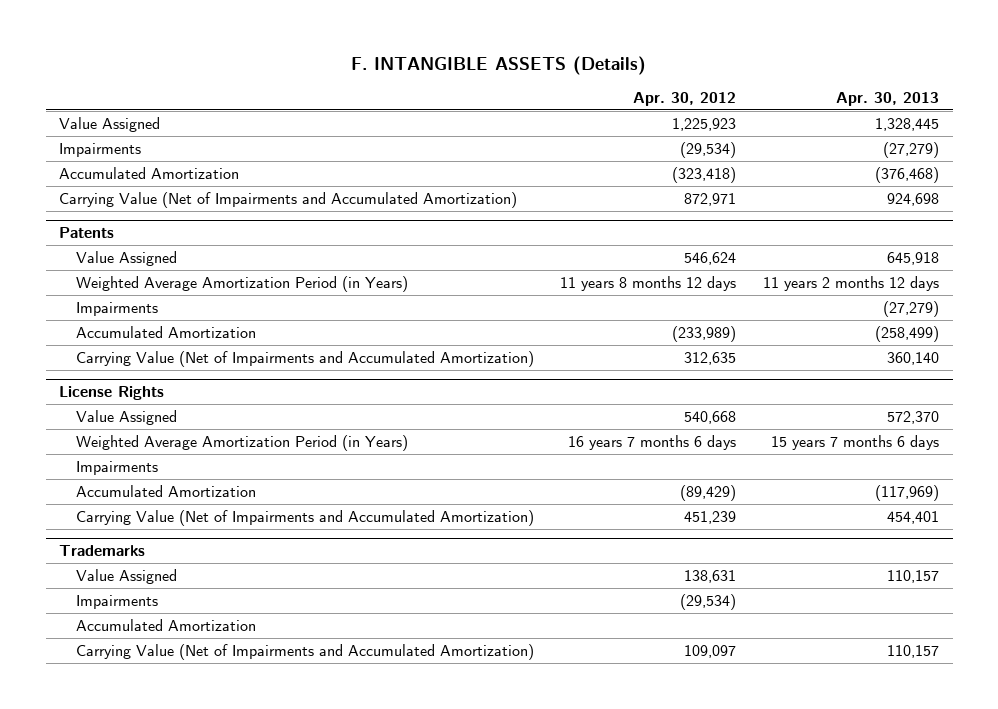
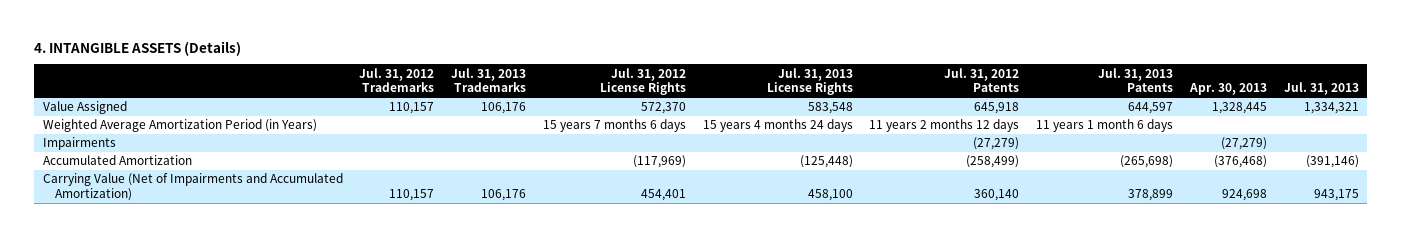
- F. INTANGIBLE ASSETS (Details)
+ 4. INTANGIBLE ASSETS (Details)
- | Apr. 30, 2012 | Apr. 30, 2013
+ | Jul. 31, 2012 Trademarks | Jul. 31, 2013 Trademarks | Jul. 31, 2012 License Rights | Jul. 31, 2013 License Rights | Jul. 31, 2012 Patents | Jul. 31, 2013 Patents | Apr. 30, 2013 | Jul. 31, 2013
+ Weighted Average Amortization Period (in Years) | | | 15 years 7 months 6 days | 15 years 4 months 24 days | 11 years 2 months 12 days | 11 years 1 month 6 days | |
- Patents
- Value Assigned | 546,624 | 645,918
- Weighted Average Amortization Period (in Years) | 11 years 8 months 12 days | 11 years 2 months 12 days
- Impairments | | (27,279)
- Accumulated Amortization | (233,989) | (258,499)
- Carrying Value (Net of Impairments and Accumulated Amortization) | 312,635 | 360,140
- License Rights
- Value Assigned | 540,668 | 572,370
- Weighted Average Amortization Period (in Years) | 16 years 7 months 6 days | 15 years 7 months 6 days
- Impairments
- Accumulated Amortization | (89,429) | (117,969)
- Carrying Value (Net of Impairments and Accumulated Amortization) | 451,239 | 454,401
- Trademarks
- Value Assigned | 138,631 | 110,157
- Impairments | (29,534) |
- Accumulated Amortization
- Carrying Value (Net of Impairments and Accumulated Amortization) | 109,097 | 110,157

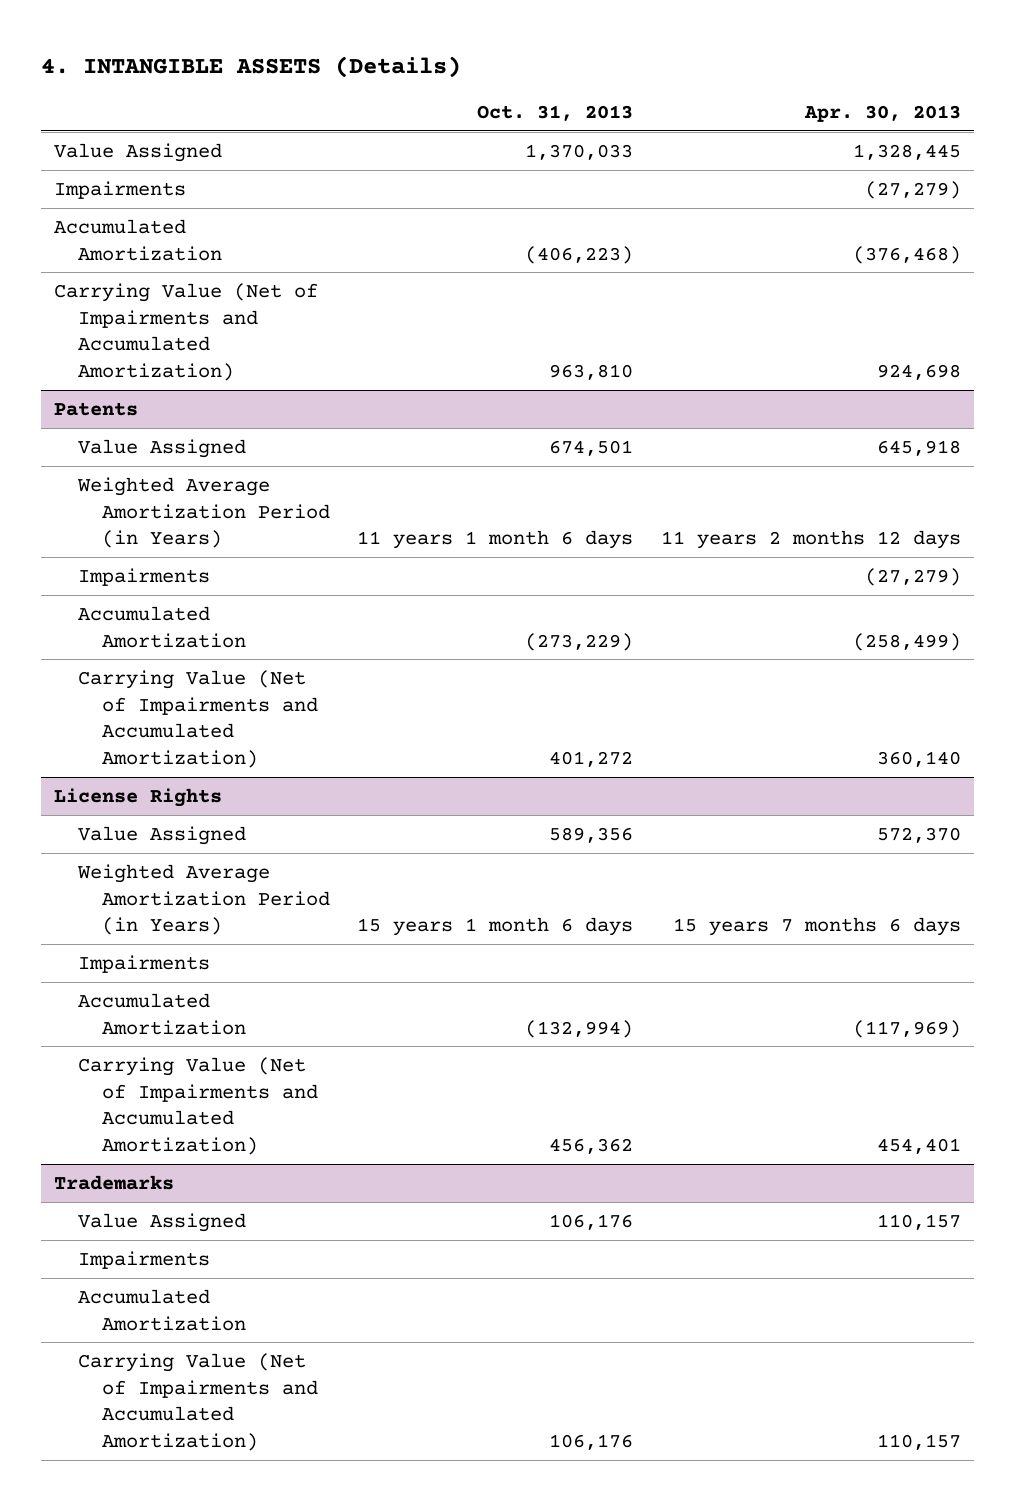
- | Jul. 31, 2012 Trademarks | Jul. 31, 2013 Trademarks | Jul. 31, 2012 License Rights | Jul. 31, 2013 License Rights | Jul. 31, 2012 Patents | Jul. 31, 2013 Patents | Apr. 30, 2013 | Jul. 31, 2013
+ | Oct. 31, 2013 | Apr. 30, 2013
- Weighted Average Amortization Period (in Years) | | | 15 years 7 months 6 days | 15 years 4 months 24 days | 11 years 2 months 12 days | 11 years 1 month 6 days | |
+ Patents
+ Value Assigned | 674,501 | 645,918
+ Weighted Average Amortization Period (in Years) | 11 years 1 month 6 days | 11 years 2 months 12 days
+ Impairments | | (27,279)
+ Accumulated Amortization | (273,229) | (258,499)
+ Carrying Value (Net of Impairments and Accumulated Amortization) | 401,272 | 360,140
+ License Rights
+ Value Assigned | 589,356 | 572,370
+ Weighted Average Amortization Period (in Years) | 15 years 1 month 6 days | 15 years 7 months 6 days
+ Impairments
+ Accumulated Amortization | (132,994) | (117,969)
+ Carrying Value (Net of Impairments and Accumulated Amortization) | 456,362 | 454,401
+ Trademarks
+ Value Assigned | 106,176 | 110,157
+ Impairments
+ Accumulated Amortization
+ Carrying Value (Net of Impairments and Accumulated Amortization) | 106,176 | 110,157

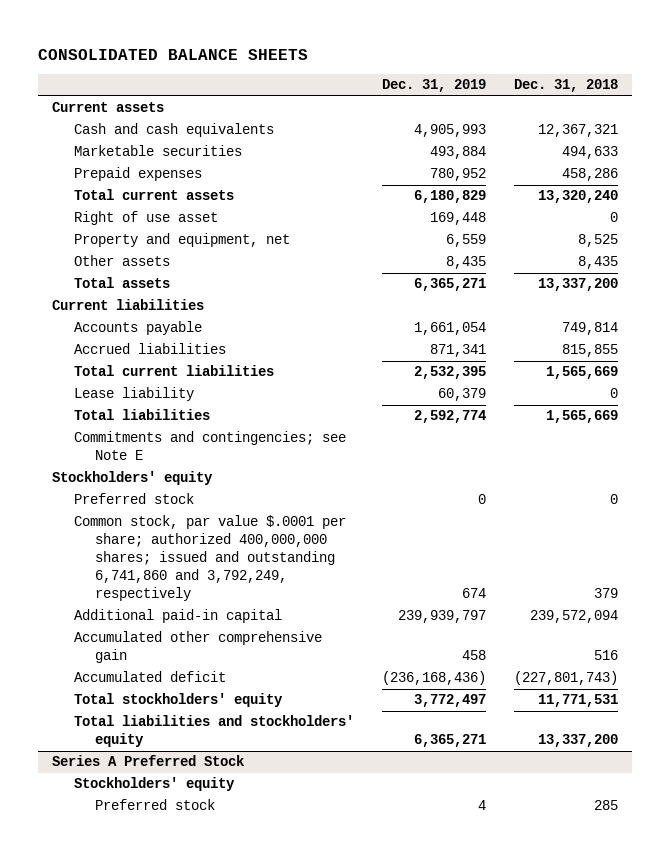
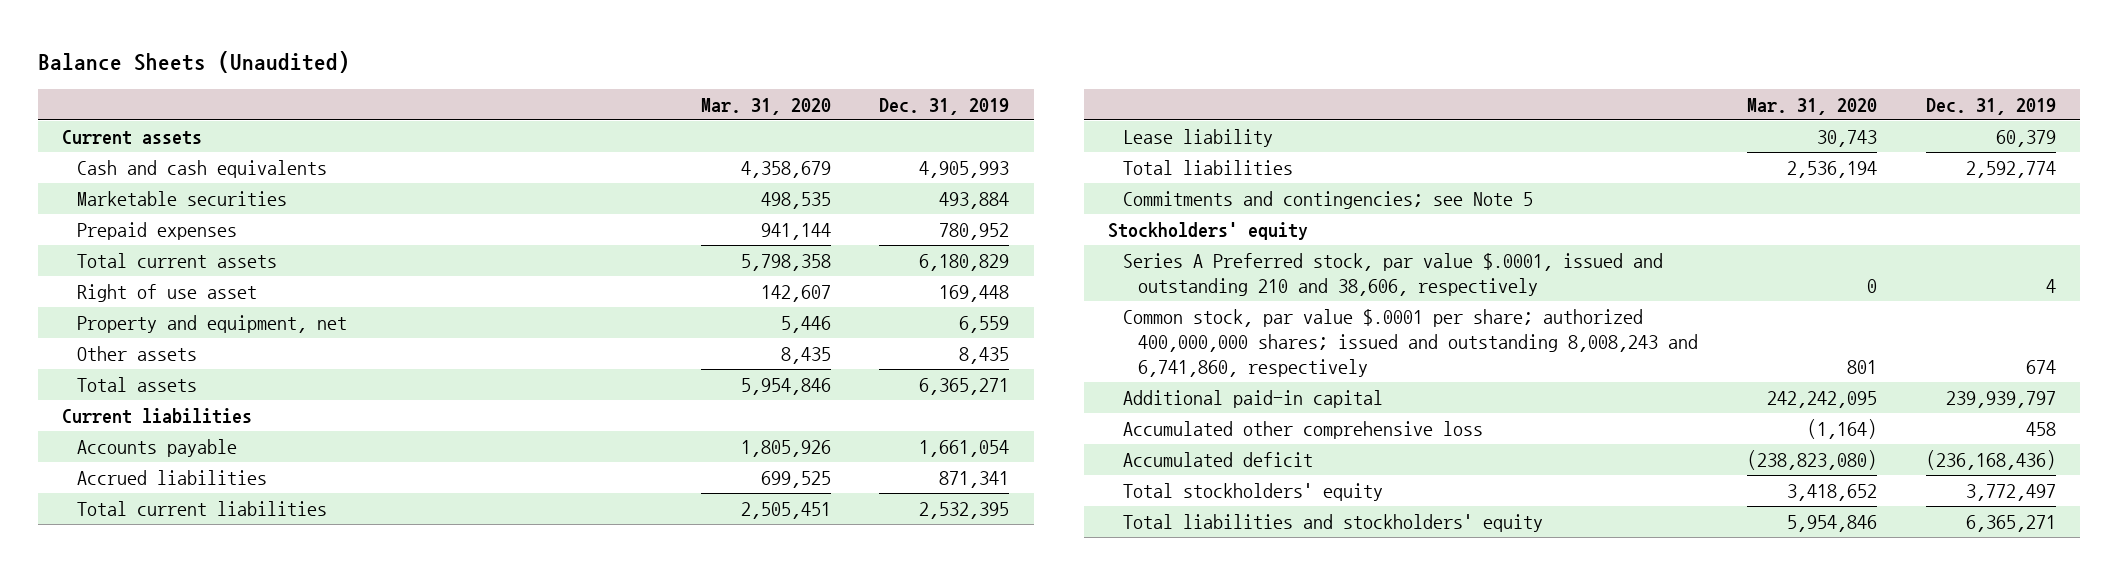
- CONSOLIDATED BALANCE SHEETS
+ Balance Sheets (Unaudited)
- | Dec. 31, 2019 | Dec. 31, 2018
+ | Mar. 31, 2020 | Dec. 31, 2019
- Commitments and contingencies; see Note E
+ Commitments and contingencies; see Note 5
- Preferred stock | 0 | 0
- Common stock, par value $.0001 per share; authorized 400,000,000 shares; issued and outstanding 6,741,860 and 3,792,249, respectively | 674 | 379
+ Series A Preferred stock, par value $.0001, issued and outstanding 210 and 38,606, respectively | 0 | 4
+ Common stock, par value $.0001 per share; authorized 400,000,000 shares; issued and outstanding 8,008,243 and 6,741,860, respectively | 801 | 674
- Accumulated other comprehensive gain | 458 | 516
+ Accumulated other comprehensive loss | (1,164) | 458
- Series A Preferred Stock
- Stockholders' equity
- Preferred stock | 4 | 285

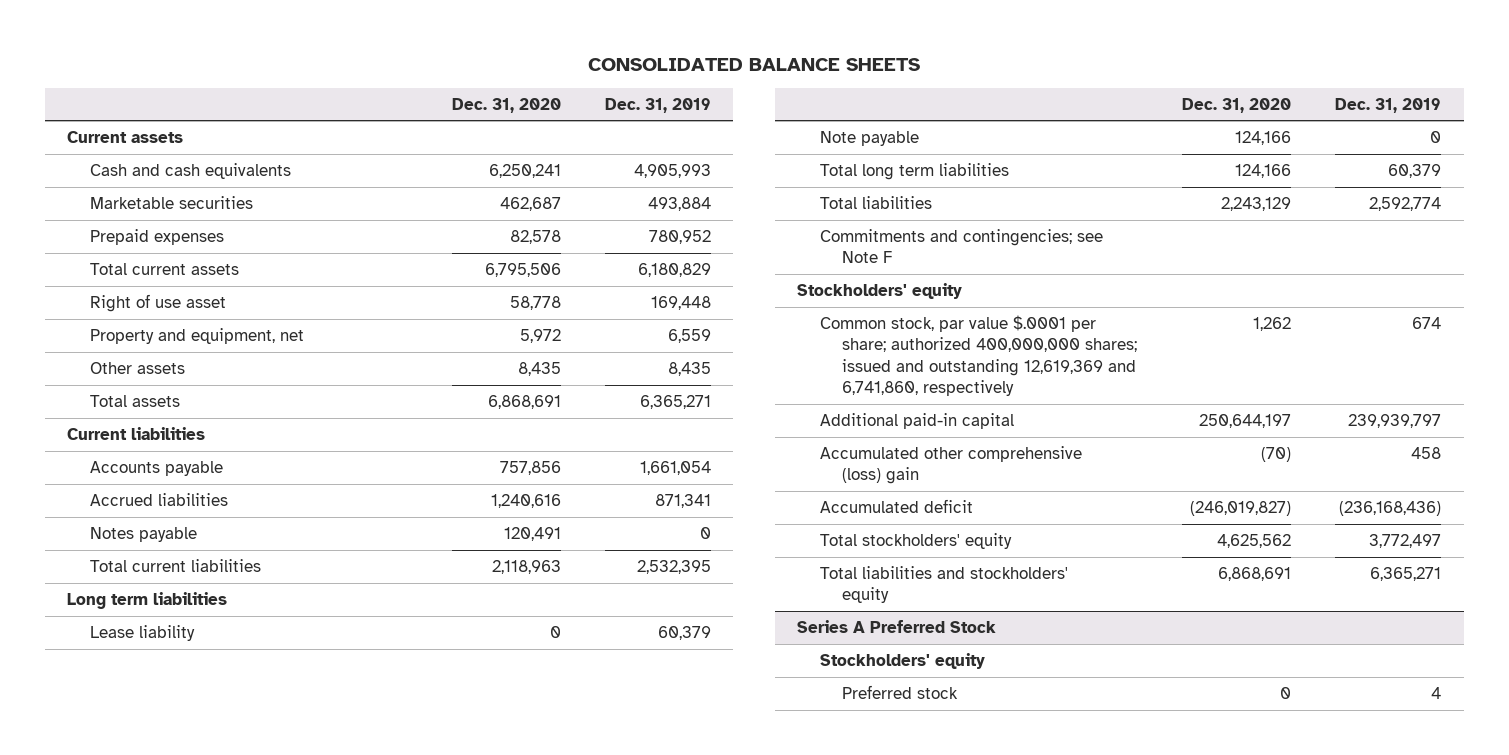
- Balance Sheets (Unaudited)
+ CONSOLIDATED BALANCE SHEETS
- | Mar. 31, 2020 | Dec. 31, 2019
+ | Dec. 31, 2020 | Dec. 31, 2019
+ Notes payable | 120,491 | 0
+ Long term liabilities
+ Note payable | 124,166 | 0
+ Total long term liabilities | 124,166 | 60,379
- Commitments and contingencies; see Note 5
+ Commitments and contingencies; see Note F
- Series A Preferred stock, par value $.0001, issued and outstanding 210 and 38,606, respectively | 0 | 4
- Common stock, par value $.0001 per share; authorized 400,000,000 shares; issued and outstanding 8,008,243 and 6,741,860, respectively | 801 | 674
+ Common stock, par value $.0001 per share; authorized 400,000,000 shares; issued and outstanding 12,619,369 and 6,741,860, respectively | 1,262 | 674
- Accumulated other comprehensive loss | (1,164) | 458
+ Accumulated other comprehensive (loss) gain | (70) | 458
+ Series A Preferred Stock
+ Stockholders' equity
+ Preferred stock | 0 | 4

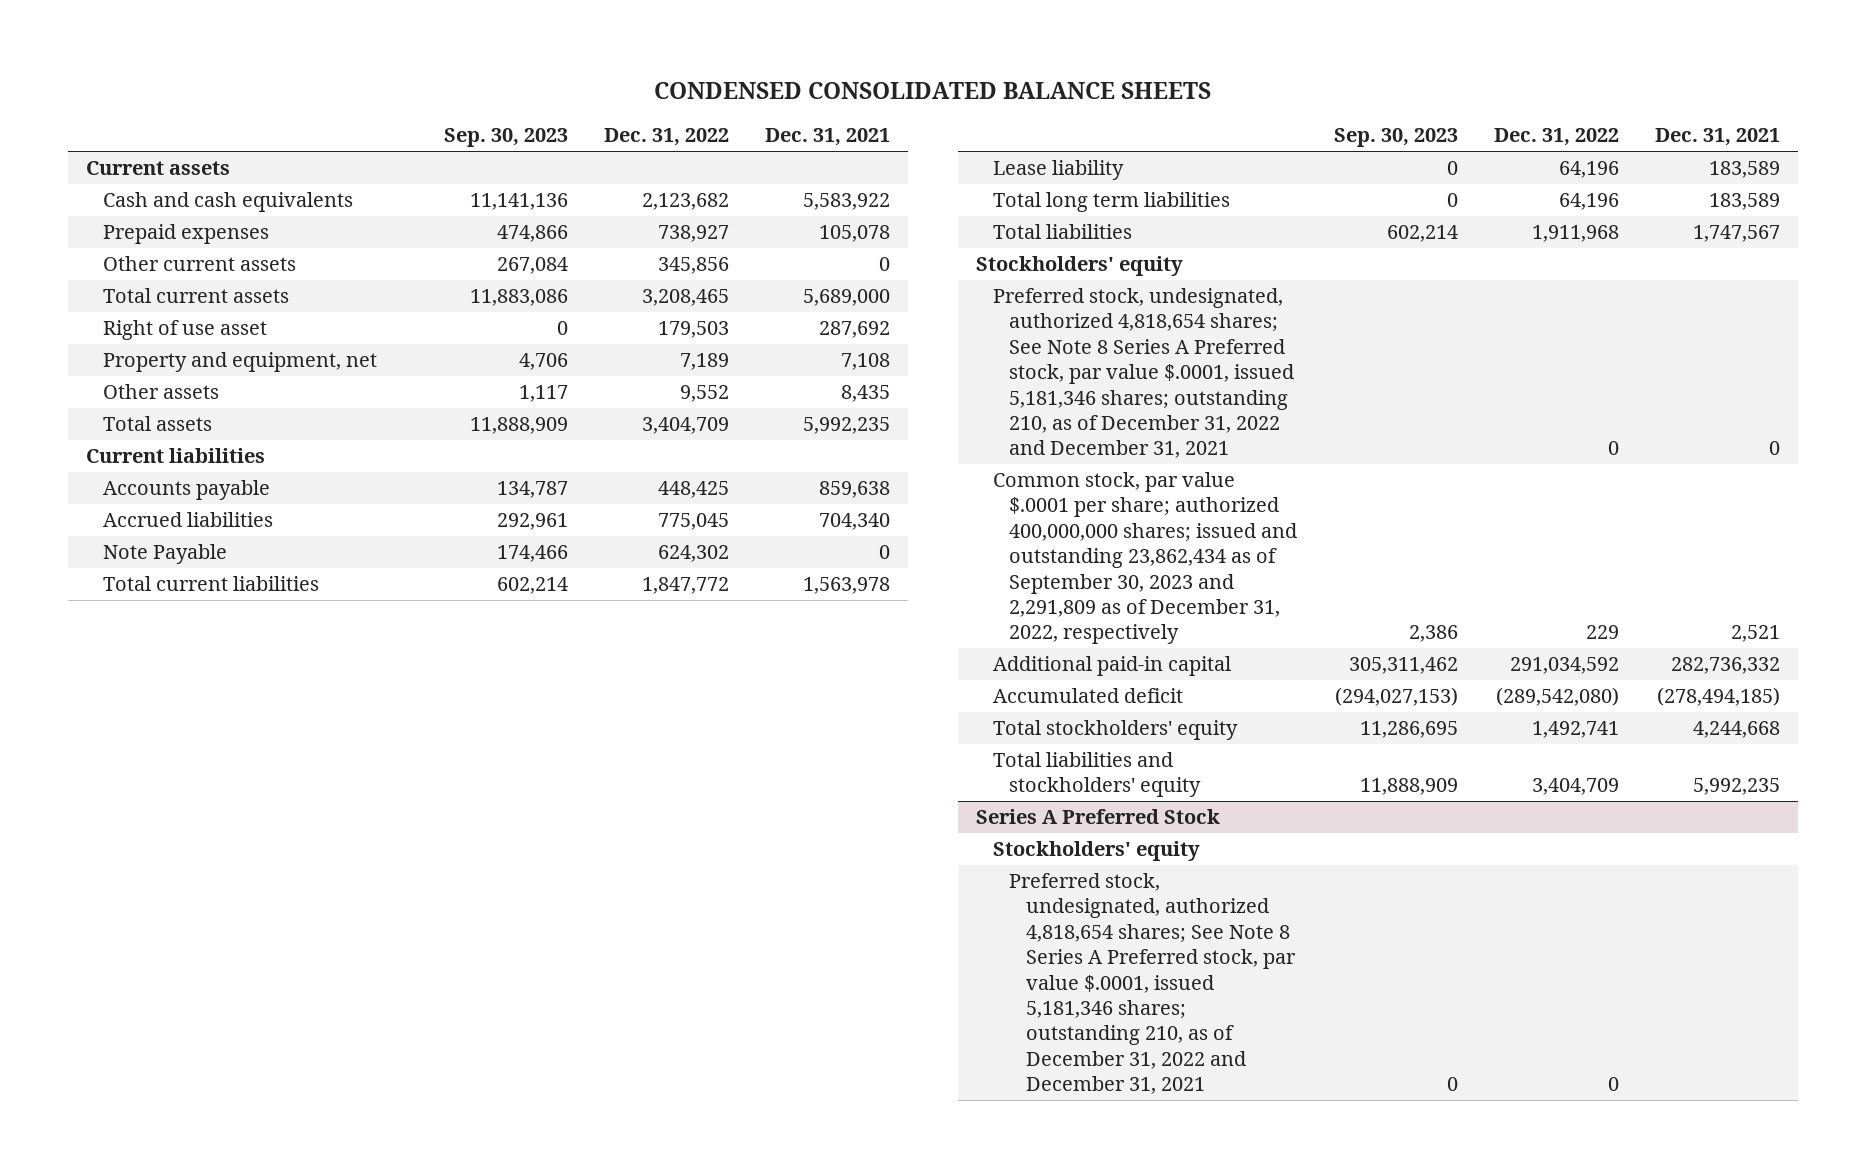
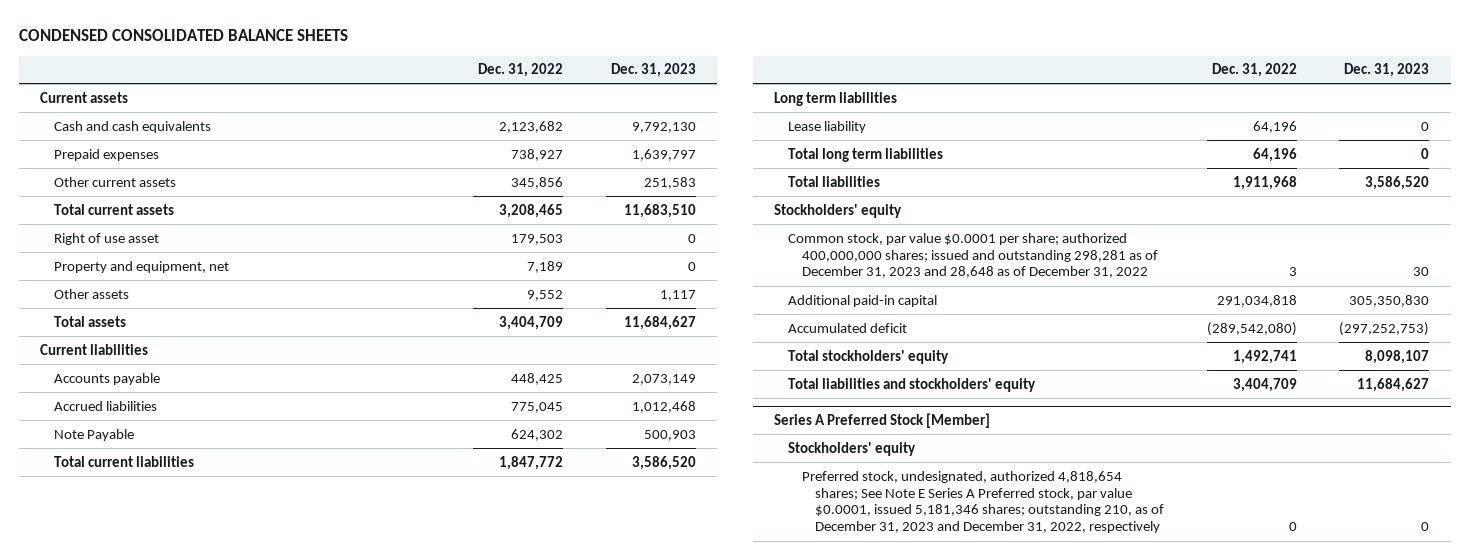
- | Sep. 30, 2023 | Dec. 31, 2022 | Dec. 31, 2021
+ | Dec. 31, 2022 | Dec. 31, 2023
+ Long term liabilities
- Preferred stock, undesignated, authorized 4,818,654 shares; See Note 8 Series A Preferred stock, par value $.0001, issued 5,181,346 shares; outstanding 210, as of December 31, 2022 and December 31, 2021 | | 0 | 0
- Common stock, par value $.0001 per share; authorized 400,000,000 shares; issued and outstanding 23,862,434 as of September 30, 2023 and 2,291,809 as of December 31, 2022, respectively | 2,386 | 229 | 2,521
- Additional paid-in capital | 305,311,462 | 291,034,592 | 282,736,332
+ Common stock, par value $0.0001 per share; authorized 400,000,000 shares; issued and outstanding 298,281 as of December 31, 2023 and 28,648 as of December 31, 2022 | 3 | 30
+ Additional paid-in capital | 291,034,818 | 305,350,830
- Series A Preferred Stock
+ Series A Preferred Stock [Member]
- Preferred stock, undesignated, authorized 4,818,654 shares; See Note 8 Series A Preferred stock, par value $.0001, issued 5,181,346 shares; outstanding 210, as of December 31, 2022 and December 31, 2021 | 0 | 0 |
+ Preferred stock, undesignated, authorized 4,818,654 shares; See Note E Series A Preferred stock, par value $0.0001, issued 5,181,346 shares; outstanding 210, as of December 31, 2023 and December 31, 2022, respectively | 0 | 0

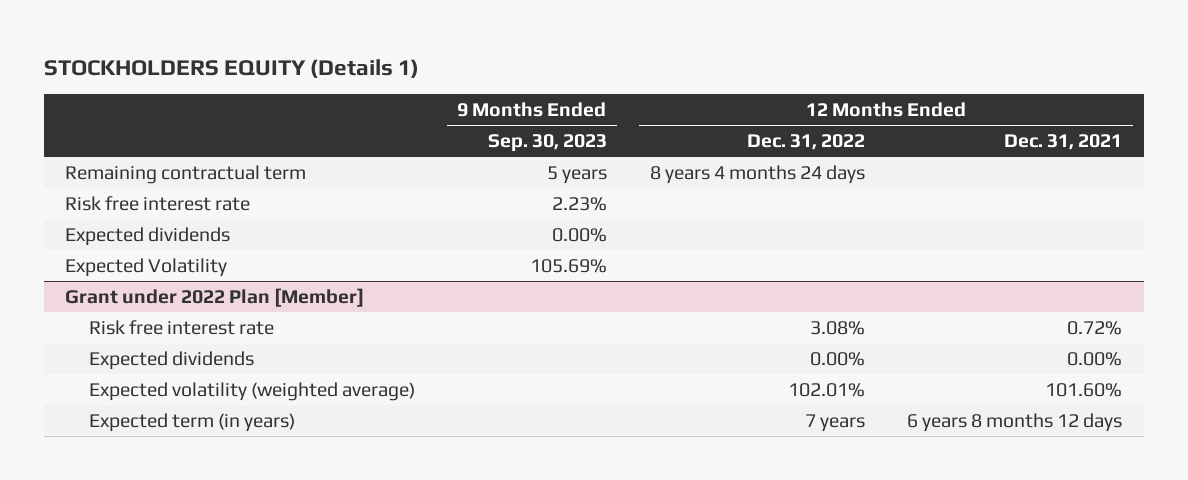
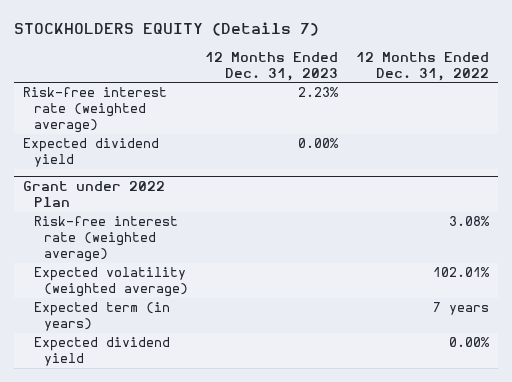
- STOCKHOLDERS EQUITY (Details 1)
+ STOCKHOLDERS EQUITY (Details 7)
- | 9 Months Ended Sep. 30, 2023 | 12 Months Ended Dec. 31, 2022 | 12 Months Ended Dec. 31, 2021
+ | 12 Months Ended Dec. 31, 2023 | 12 Months Ended Dec. 31, 2022
- Remaining contractual term | 5 years | 8 years 4 months 24 days |
- Risk free interest rate | 2.23% | |
- Expected dividends | 0.00% | |
- Expected Volatility | 105.69% | |
- Grant under 2022 Plan [Member]
- Risk free interest rate | | 3.08% | 0.72%
- Expected dividends | | 0.00% | 0.00%
+ Risk-free interest rate (weighted average) | 2.23% |
+ Expected dividend yield | 0.00% |
+ Grant under 2022 Plan
+ Risk-free interest rate (weighted average) | | 3.08%
+ Expected dividend yield | | 0.00%

